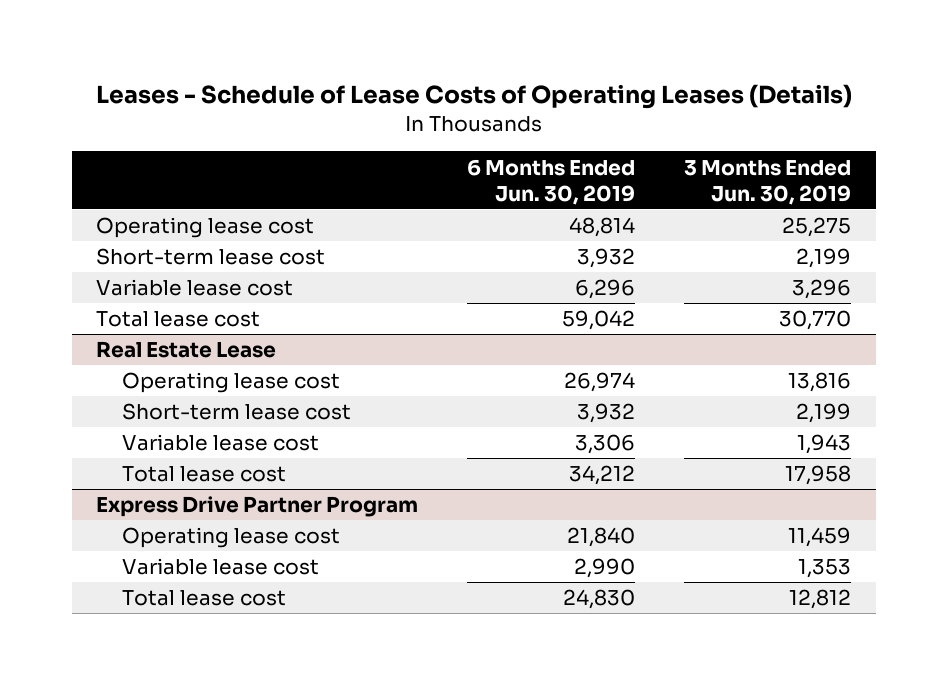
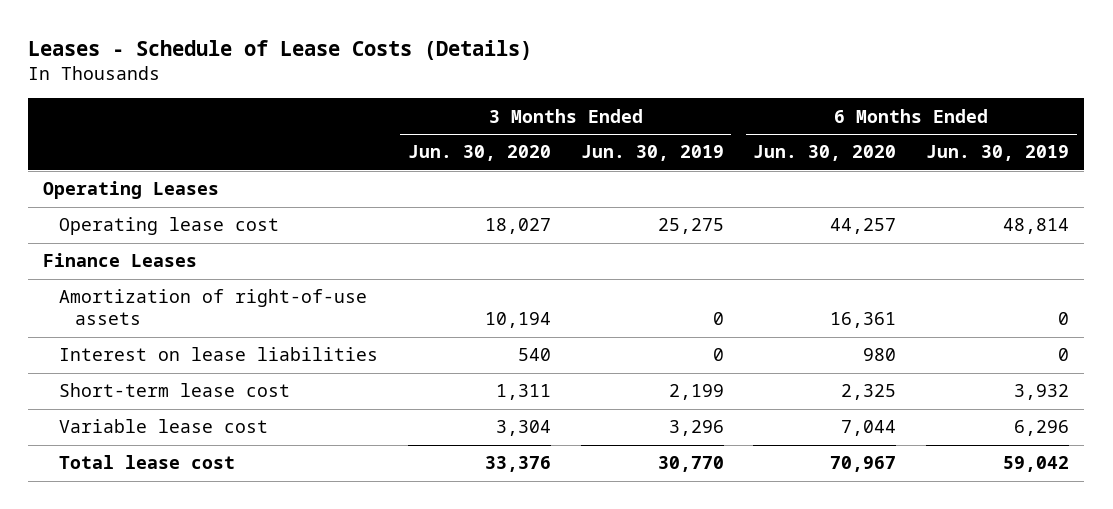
- Leases - Schedule of Lease Costs of Operating Leases (Details)
+ Leases - Schedule of Lease Costs (Details)
- | 6 Months Ended Jun. 30, 2019 | 3 Months Ended Jun. 30, 2019
+ | 3 Months Ended Jun. 30, 2020 | 3 Months Ended Jun. 30, 2019 | 6 Months Ended Jun. 30, 2020 | 6 Months Ended Jun. 30, 2019
+ Operating Leases
+ Finance Leases
+ Amortization of right-of-use assets | 10,194 | 0 | 16,361 | 0
+ Interest on lease liabilities | 540 | 0 | 980 | 0
- Real Estate Lease
- Operating lease cost | 26,974 | 13,816
- Short-term lease cost | 3,932 | 2,199
- Variable lease cost | 3,306 | 1,943
- Total lease cost | 34,212 | 17,958
- Express Drive Partner Program
- Operating lease cost | 21,840 | 11,459
- Variable lease cost | 2,990 | 1,353
- Total lease cost | 24,830 | 12,812

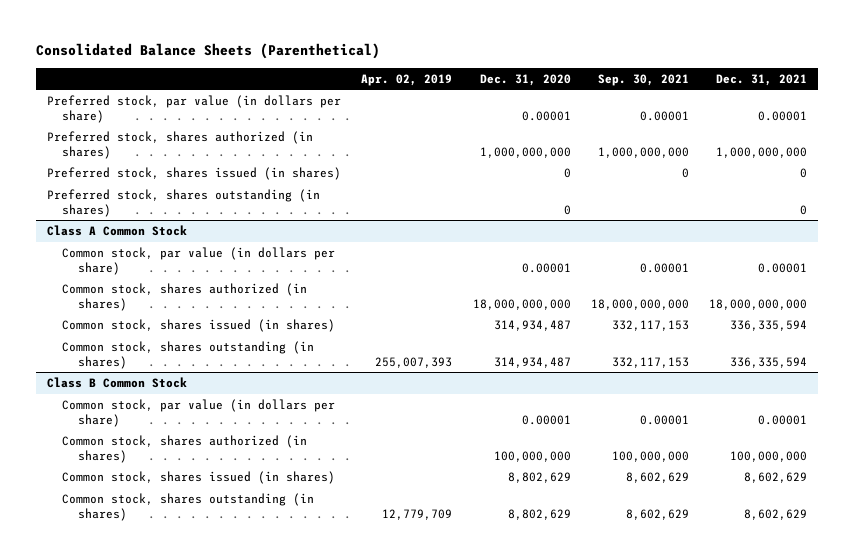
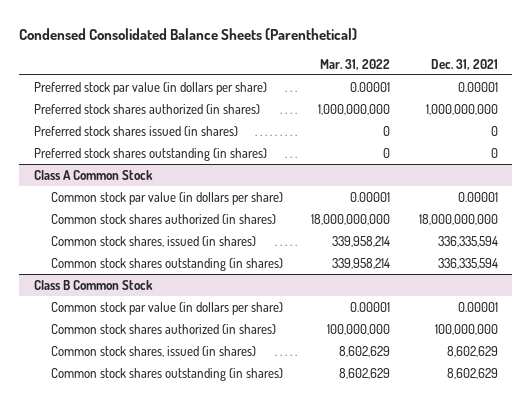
- Consolidated Balance Sheets (Parenthetical)
+ Condensed Consolidated Balance Sheets (Parenthetical)
- | Apr. 02, 2019 | Dec. 31, 2020 | Sep. 30, 2021 | Dec. 31, 2021
+ | Mar. 31, 2022 | Dec. 31, 2021
- Preferred stock, par value (in dollars per share) | | 0.00001 | 0.00001 | 0.00001
- Preferred stock, shares authorized (in shares) | | 1,000,000,000 | 1,000,000,000 | 1,000,000,000
- Preferred stock, shares issued (in shares) | | 0 | 0 | 0
- Preferred stock, shares outstanding (in shares) | | 0 | | 0
+ Preferred stock par value (in dollars per share) | 0.00001 | 0.00001
+ Preferred stock shares authorized (in shares) | 1,000,000,000 | 1,000,000,000
+ Preferred stock shares issued (in shares) | 0 | 0
+ Preferred stock shares outstanding (in shares) | 0 | 0
@ Class A Common Stock
- Common stock, par value (in dollars per share) | | 0.00001 | 0.00001 | 0.00001
- Common stock, shares authorized (in shares) | | 18,000,000,000 | 18,000,000,000 | 18,000,000,000
- Common stock, shares issued (in shares) | | 314,934,487 | 332,117,153 | 336,335,594
- Common stock, shares outstanding (in shares) | 255,007,393 | 314,934,487 | 332,117,153 | 336,335,594
+ Common stock par value (in dollars per share) | 0.00001 | 0.00001
+ Common stock shares authorized (in shares) | 18,000,000,000 | 18,000,000,000
+ Common stock shares, issued (in shares) | 339,958,214 | 336,335,594
+ Common stock shares outstanding (in shares) | 339,958,214 | 336,335,594
@ Class B Common Stock
- Common stock, par value (in dollars per share) | | 0.00001 | 0.00001 | 0.00001
- Common stock, shares authorized (in shares) | | 100,000,000 | 100,000,000 | 100,000,000
- Common stock, shares issued (in shares) | | 8,802,629 | 8,602,629 | 8,602,629
- Common stock, shares outstanding (in shares) | 12,779,709 | 8,802,629 | 8,602,629 | 8,602,629
+ Common stock par value (in dollars per share) | 0.00001 | 0.00001
+ Common stock shares authorized (in shares) | 100,000,000 | 100,000,000
+ Common stock shares, issued (in shares) | 8,602,629 | 8,602,629
+ Common stock shares outstanding (in shares) | 8,602,629 | 8,602,629

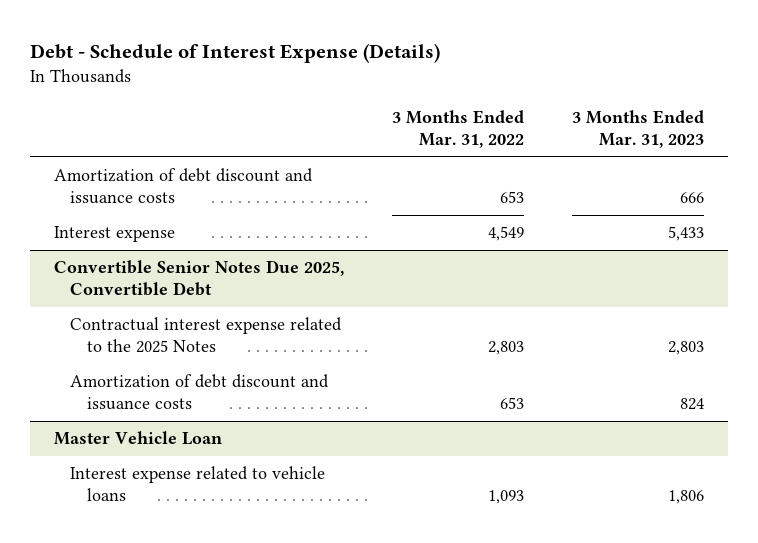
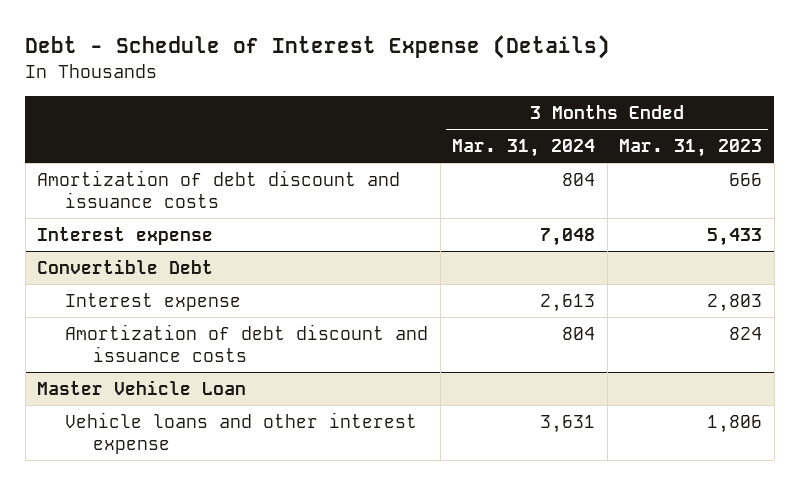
- | 3 Months Ended Mar. 31, 2022 | 3 Months Ended Mar. 31, 2023
+ | 3 Months Ended Mar. 31, 2024 | 3 Months Ended Mar. 31, 2023
- Convertible Senior Notes Due 2025, Convertible Debt
- Contractual interest expense related to the 2025 Notes | 2,803 | 2,803
+ Convertible Debt
+ Interest expense | 2,613 | 2,803
@ Master Vehicle Loan
- Interest expense related to vehicle loans | 1,093 | 1,806
+ Vehicle loans and other interest expense | 3,631 | 1,806

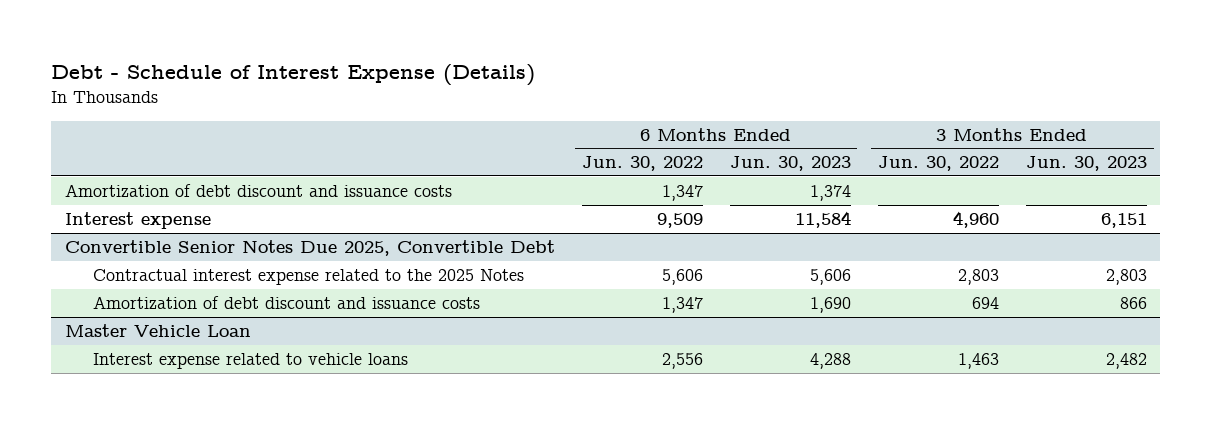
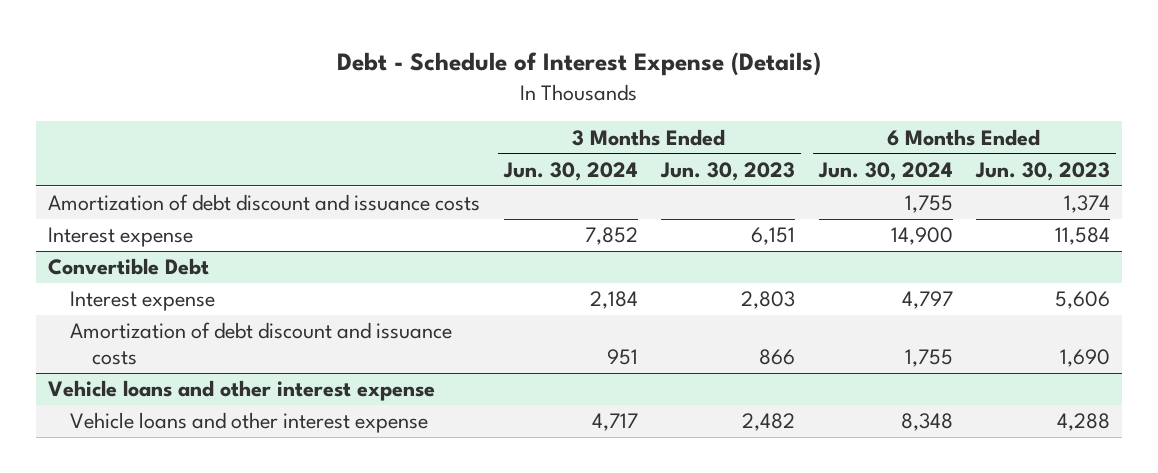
- | 6 Months Ended Jun. 30, 2022 | 6 Months Ended Jun. 30, 2023 | 3 Months Ended Jun. 30, 2022 | 3 Months Ended Jun. 30, 2023
+ | 3 Months Ended Jun. 30, 2024 | 3 Months Ended Jun. 30, 2023 | 6 Months Ended Jun. 30, 2024 | 6 Months Ended Jun. 30, 2023
- Convertible Senior Notes Due 2025, Convertible Debt
- Contractual interest expense related to the 2025 Notes | 5,606 | 5,606 | 2,803 | 2,803
+ Convertible Debt
+ Interest expense | 2,184 | 2,803 | 4,797 | 5,606
- Master Vehicle Loan
- Interest expense related to vehicle loans | 2,556 | 4,288 | 1,463 | 2,482
+ Vehicle loans and other interest expense
+ Vehicle loans and other interest expense | 4,717 | 2,482 | 8,348 | 4,288

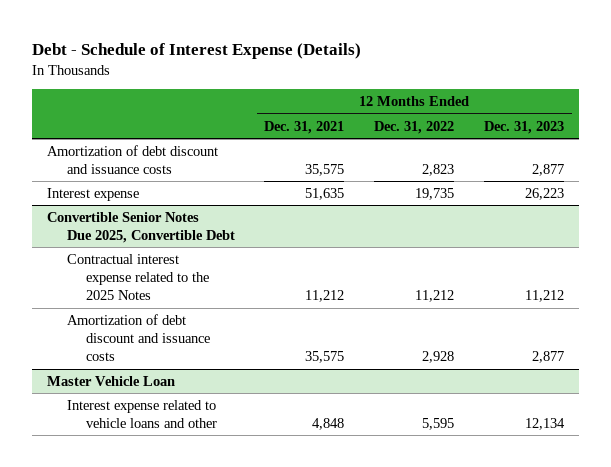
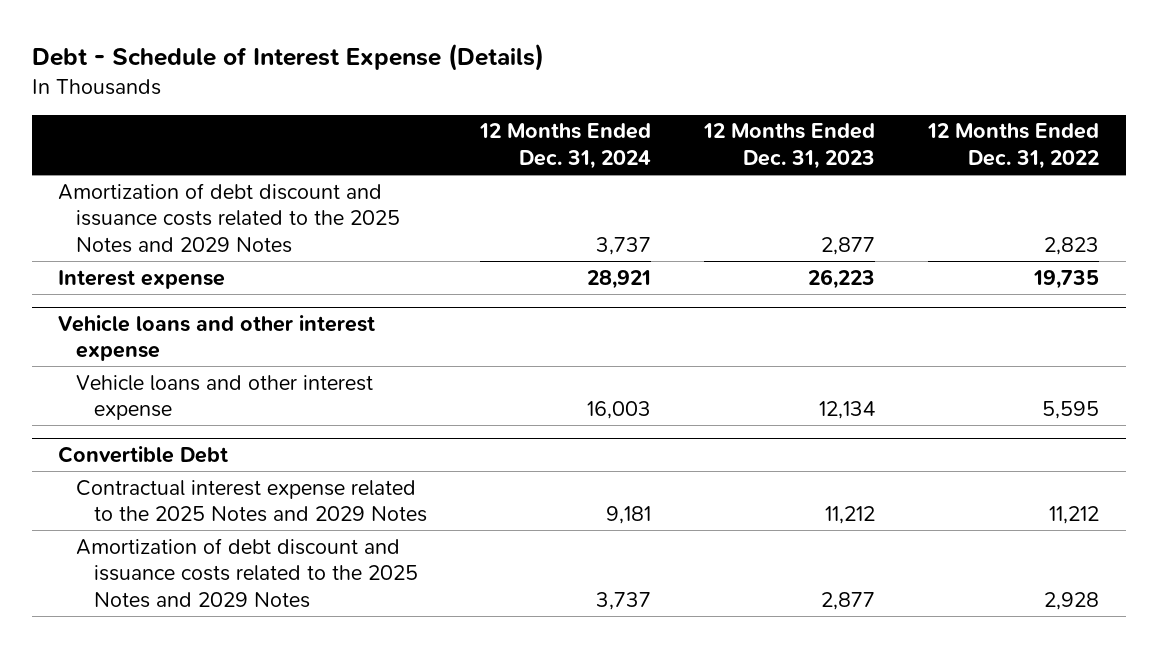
- | 12 Months Ended Dec. 31, 2021 | 12 Months Ended Dec. 31, 2022 | 12 Months Ended Dec. 31, 2023
+ | 12 Months Ended Dec. 31, 2024 | 12 Months Ended Dec. 31, 2023 | 12 Months Ended Dec. 31, 2022
- Amortization of debt discount and issuance costs | 35,575 | 2,823 | 2,877
+ Amortization of debt discount and issuance costs related to the 2025 Notes and 2029 Notes | 3,737 | 2,877 | 2,823
- Convertible Senior Notes Due 2025, Convertible Debt
- Contractual interest expense related to the 2025 Notes | 11,212 | 11,212 | 11,212
- Amortization of debt discount and issuance costs | 35,575 | 2,928 | 2,877
- Master Vehicle Loan
- Interest expense related to vehicle loans and other | 4,848 | 5,595 | 12,134
+ Vehicle loans and other interest expense
+ Vehicle loans and other interest expense | 16,003 | 12,134 | 5,595
+ Convertible Debt
+ Contractual interest expense related to the 2025 Notes and 2029 Notes | 9,181 | 11,212 | 11,212
+ Amortization of debt discount and issuance costs related to the 2025 Notes and 2029 Notes | 3,737 | 2,877 | 2,928

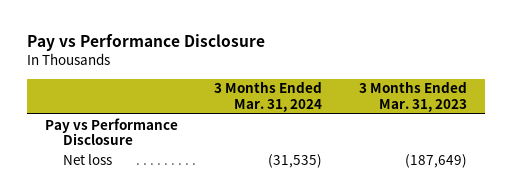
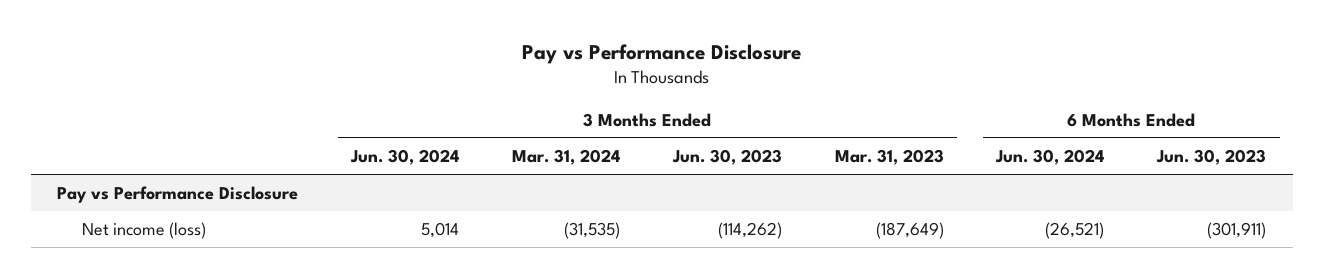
- | 3 Months Ended Mar. 31, 2024 | 3 Months Ended Mar. 31, 2023
+ | 3 Months Ended Jun. 30, 2024 | 3 Months Ended Mar. 31, 2024 | 3 Months Ended Jun. 30, 2023 | 3 Months Ended Mar. 31, 2023 | 6 Months Ended Jun. 30, 2024 | 6 Months Ended Jun. 30, 2023
- Net loss | (31,535) | (187,649)
+ Net income (loss) | 5,014 | (31,535) | (114,262) | (187,649) | (26,521) | (301,911)

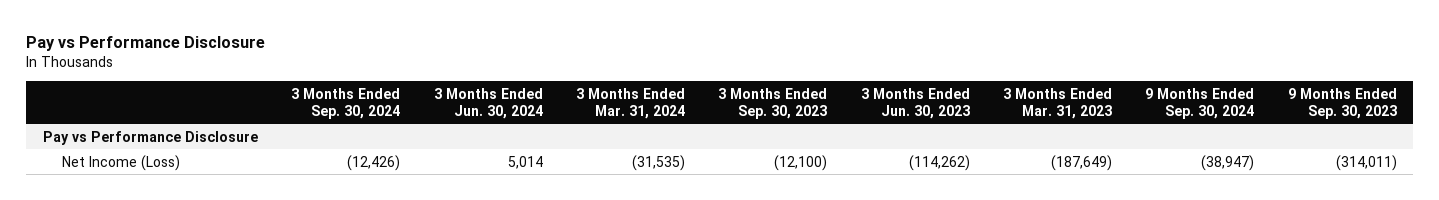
- | 3 Months Ended Jun. 30, 2024 | 3 Months Ended Mar. 31, 2024 | 3 Months Ended Jun. 30, 2023 | 3 Months Ended Mar. 31, 2023 | 6 Months Ended Jun. 30, 2024 | 6 Months Ended Jun. 30, 2023
+ | 3 Months Ended Sep. 30, 2024 | 3 Months Ended Jun. 30, 2024 | 3 Months Ended Mar. 31, 2024 | 3 Months Ended Sep. 30, 2023 | 3 Months Ended Jun. 30, 2023 | 3 Months Ended Mar. 31, 2023 | 9 Months Ended Sep. 30, 2024 | 9 Months Ended Sep. 30, 2023
- Net income (loss) | 5,014 | (31,535) | (114,262) | (187,649) | (26,521) | (301,911)
+ Net Income (Loss) | (12,426) | 5,014 | (31,535) | (12,100) | (114,262) | (187,649) | (38,947) | (314,011)

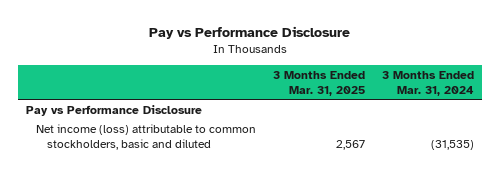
- | 3 Months Ended Sep. 30, 2024 | 3 Months Ended Jun. 30, 2024 | 3 Months Ended Mar. 31, 2024 | 3 Months Ended Sep. 30, 2023 | 3 Months Ended Jun. 30, 2023 | 3 Months Ended Mar. 31, 2023 | 9 Months Ended Sep. 30, 2024 | 9 Months Ended Sep. 30, 2023
+ | 3 Months Ended Mar. 31, 2025 | 3 Months Ended Mar. 31, 2024
- Net Income (Loss) | (12,426) | 5,014 | (31,535) | (12,100) | (114,262) | (187,649) | (38,947) | (314,011)
+ Net income (loss) attributable to common stockholders, basic and diluted | 2,567 | (31,535)

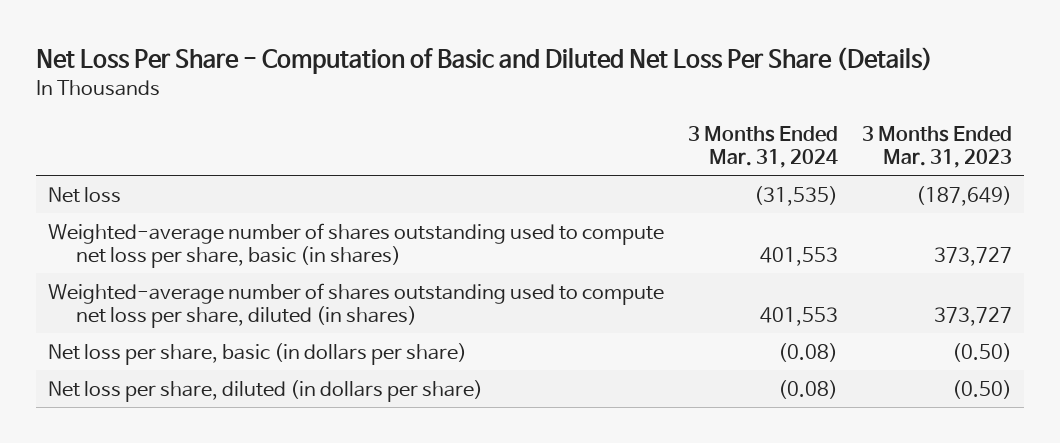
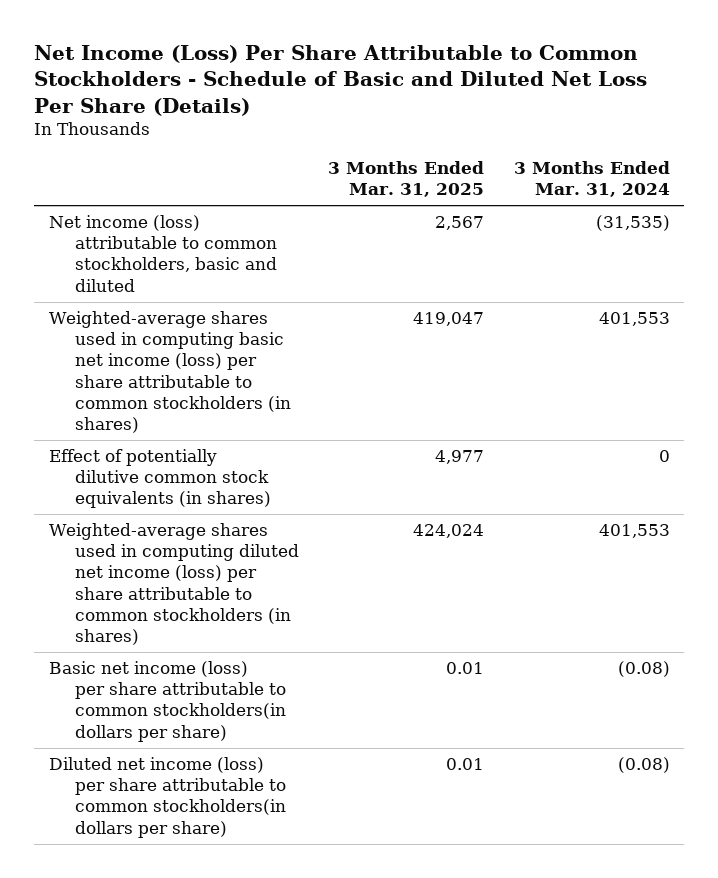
- Net Loss Per Share - Computation of Basic and Diluted Net Loss Per Share (Details)
+ Net Income (Loss) Per Share Attributable to Common Stockholders - Schedule of Basic and Diluted Net Loss Per Share (Details)
- | 3 Months Ended Mar. 31, 2024 | 3 Months Ended Mar. 31, 2023
+ | 3 Months Ended Mar. 31, 2025 | 3 Months Ended Mar. 31, 2024
- Net loss | (31,535) | (187,649)
- Weighted-average number of shares outstanding used to compute net loss per share, basic (in shares) | 401,553 | 373,727
- Weighted-average number of shares outstanding used to compute net loss per share, diluted (in shares) | 401,553 | 373,727
- Net loss per share, basic (in dollars per share) | (0.08) | (0.50)
- Net loss per share, diluted (in dollars per share) | (0.08) | (0.50)
+ Net income (loss) attributable to common stockholders, basic and diluted | 2,567 | (31,535)
+ Weighted-average shares used in computing basic net income (loss) per share attributable to common stockholders (in shares) | 419,047 | 401,553
+ Effect of potentially dilutive common stock equivalents (in shares) | 4,977 | 0
+ Weighted-average shares used in computing diluted net income (loss) per share attributable to common stockholders (in shares) | 424,024 | 401,553
+ Basic net income (loss) per share attributable to common stockholders(in dollars per share) | 0.01 | (0.08)
+ Diluted net income (loss) per share attributable to common stockholders(in dollars per share) | 0.01 | (0.08)

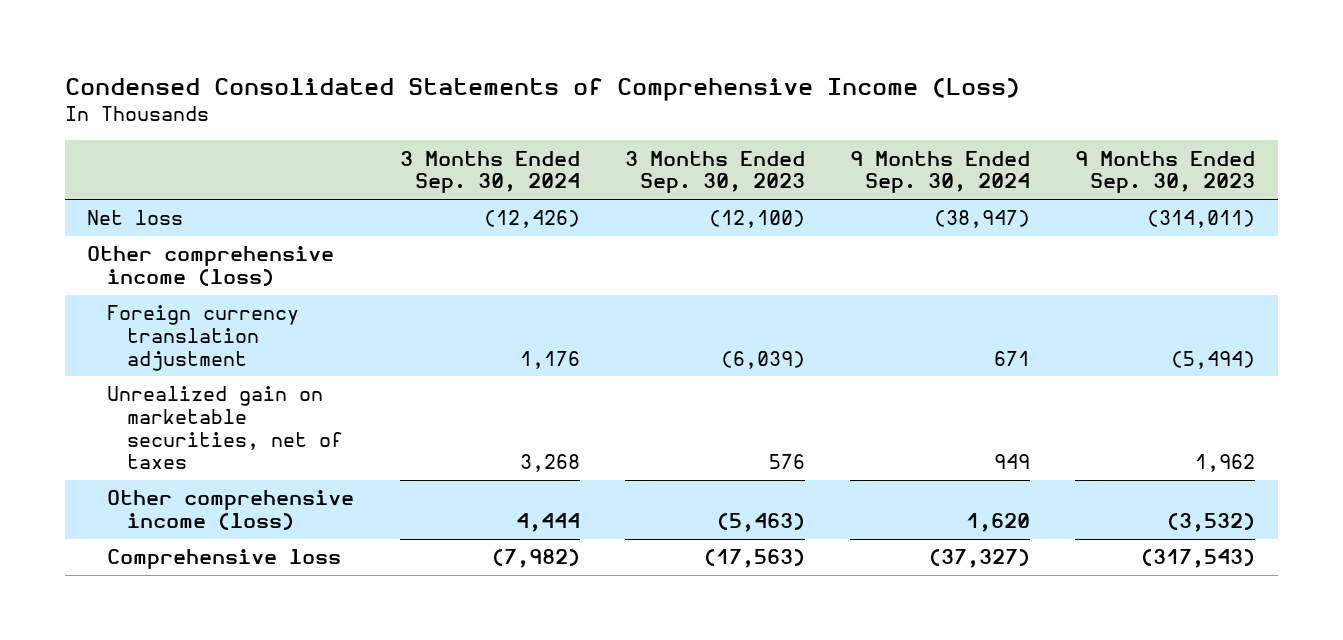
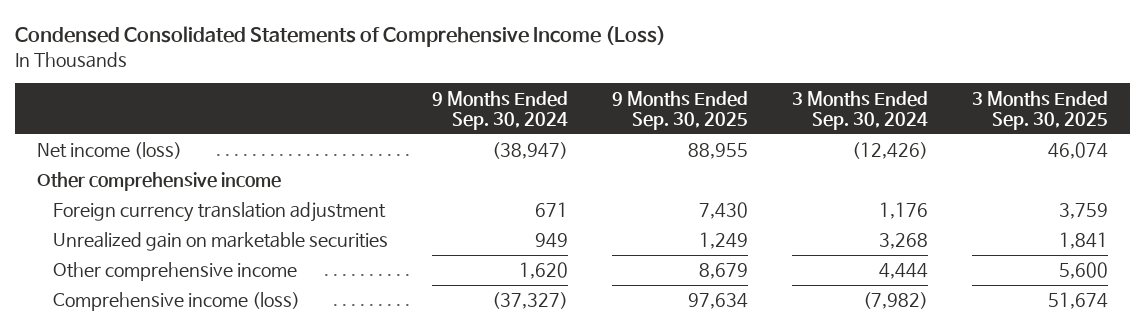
- | 3 Months Ended Sep. 30, 2024 | 3 Months Ended Sep. 30, 2023 | 9 Months Ended Sep. 30, 2024 | 9 Months Ended Sep. 30, 2023
+ | 9 Months Ended Sep. 30, 2024 | 9 Months Ended Sep. 30, 2025 | 3 Months Ended Sep. 30, 2024 | 3 Months Ended Sep. 30, 2025
- Net loss | (12,426) | (12,100) | (38,947) | (314,011)
- Other comprehensive income (loss)
+ Net income (loss) | (38,947) | 88,955 | (12,426) | 46,074
+ Other comprehensive income
- Unrealized gain on marketable securities, net of taxes | 3,268 | 576 | 949 | 1,962
- Other comprehensive income (loss) | 4,444 | (5,463) | 1,620 | (3,532)
- Comprehensive loss | (7,982) | (17,563) | (37,327) | (317,543)
+ Unrealized gain on marketable securities | 949 | 1,249 | 3,268 | 1,841
+ Other comprehensive income | 1,620 | 8,679 | 4,444 | 5,600
+ Comprehensive income (loss) | (37,327) | 97,634 | (7,982) | 51,674

